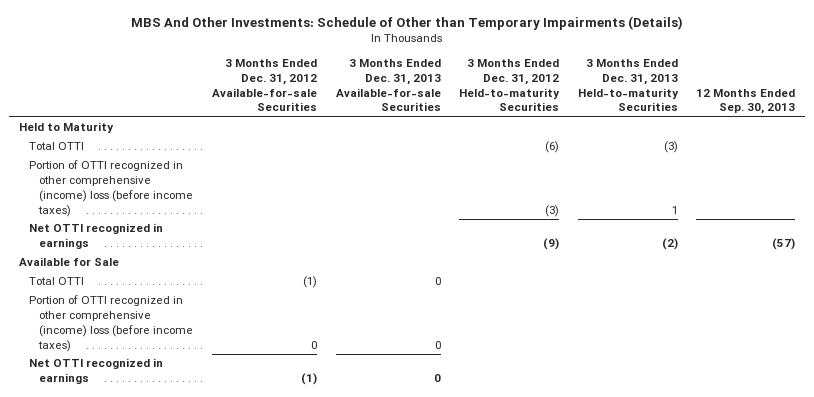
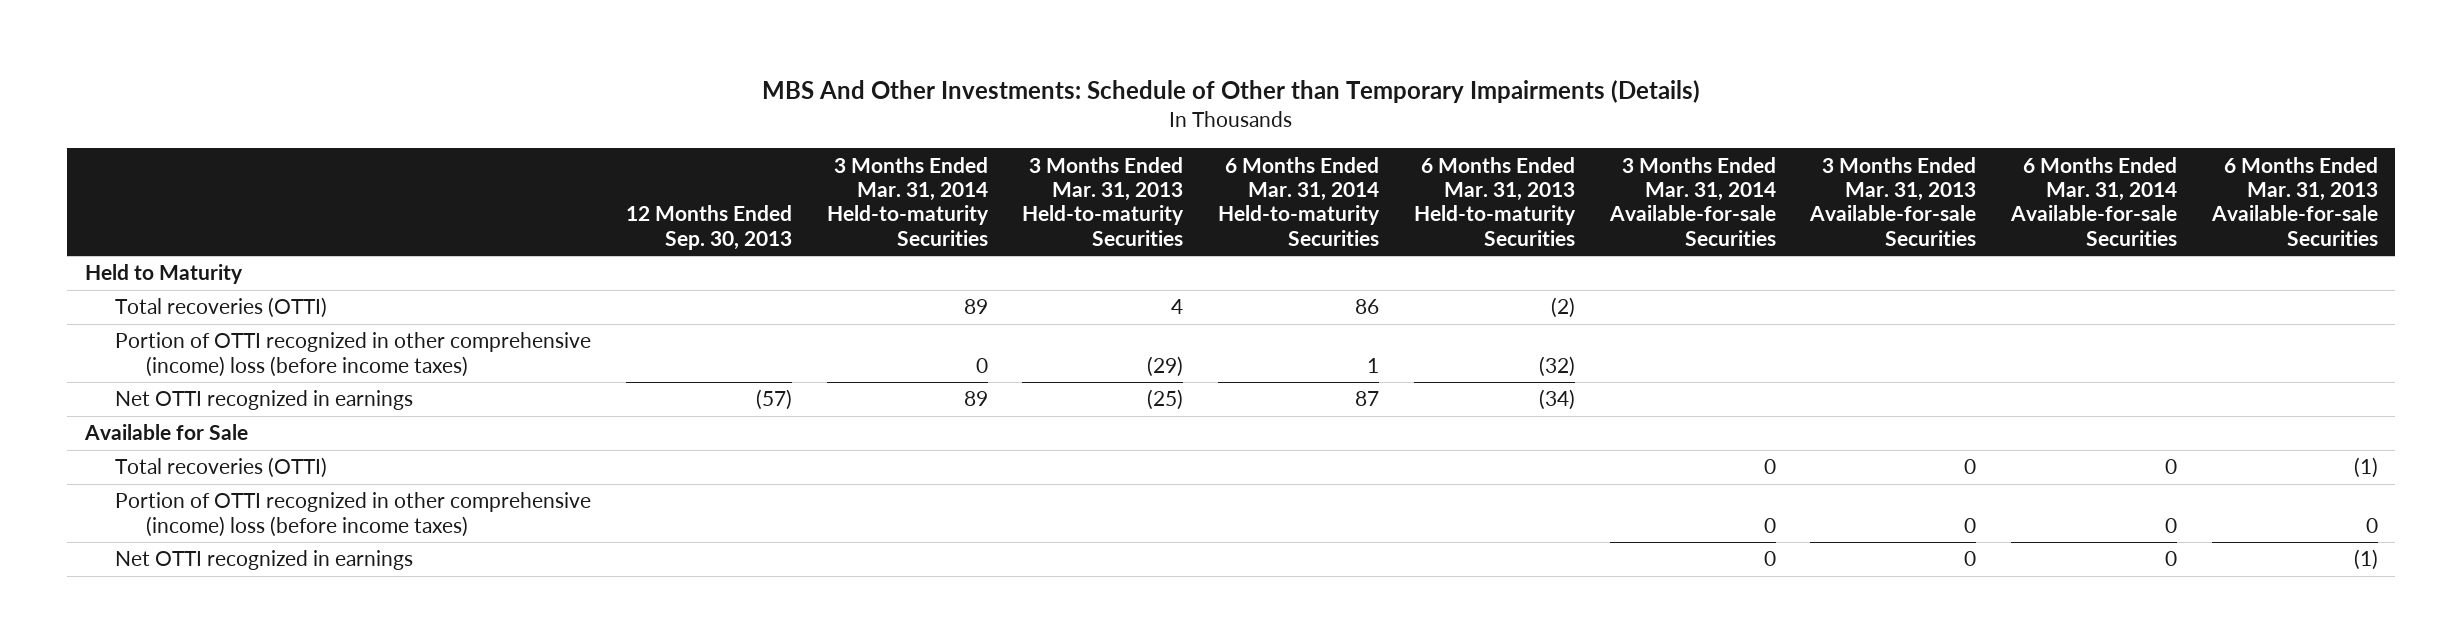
- | 3 Months Ended Dec. 31, 2012 Available-for-sale Securities | 3 Months Ended Dec. 31, 2013 Available-for-sale Securities | 3 Months Ended Dec. 31, 2012 Held-to-maturity Securities | 3 Months Ended Dec. 31, 2013 Held-to-maturity Securities | 12 Months Ended Sep. 30, 2013
+ | 12 Months Ended Sep. 30, 2013 | 3 Months Ended Mar. 31, 2014 Held-to-maturity Securities | 3 Months Ended Mar. 31, 2013 Held-to-maturity Securities | 6 Months Ended Mar. 31, 2014 Held-to-maturity Securities | 6 Months Ended Mar. 31, 2013 Held-to-maturity Securities | 3 Months Ended Mar. 31, 2014 Available-for-sale Securities | 3 Months Ended Mar. 31, 2013 Available-for-sale Securities | 6 Months Ended Mar. 31, 2014 Available-for-sale Securities | 6 Months Ended Mar. 31, 2013 Available-for-sale Securities
- Total OTTI | | | (6) | (3) |
+ Total recoveries (OTTI) | | 89 | 4 | 86 | (2) | | | |
- Total OTTI | (1) | 0 | | |
+ Total recoveries (OTTI) | | | | | | 0 | 0 | 0 | (1)

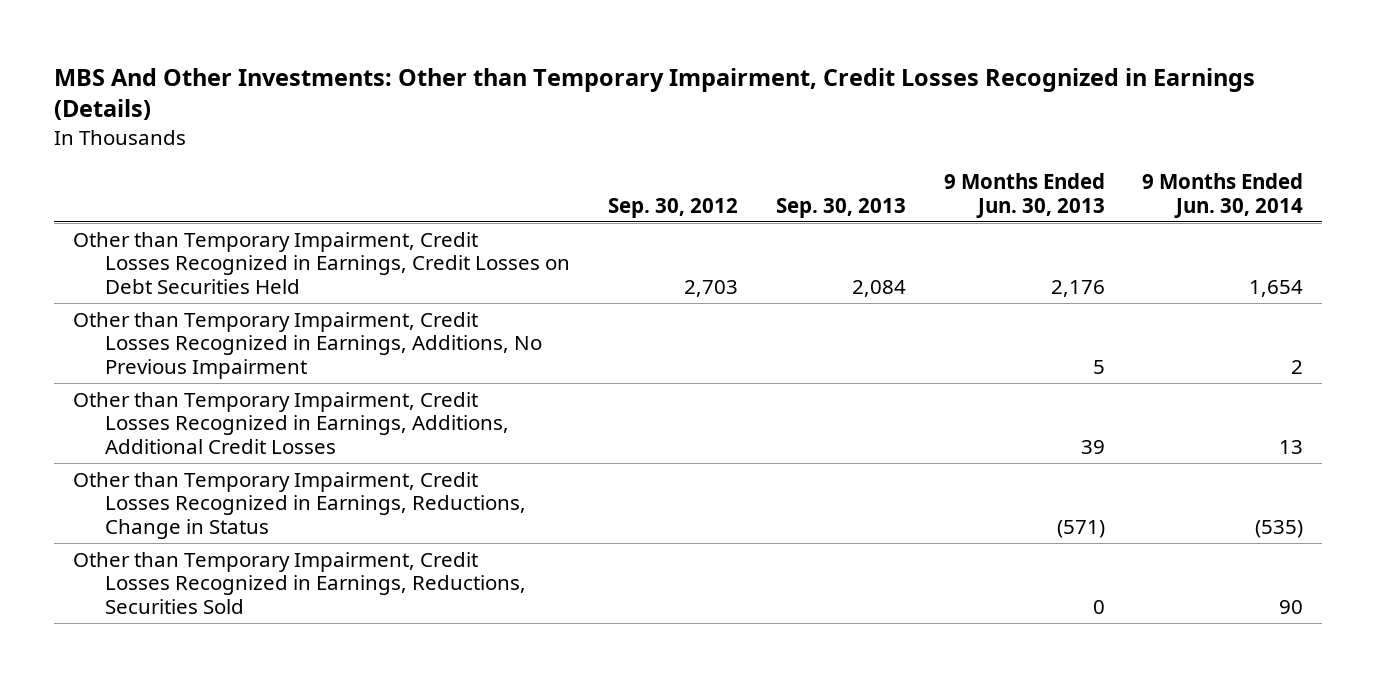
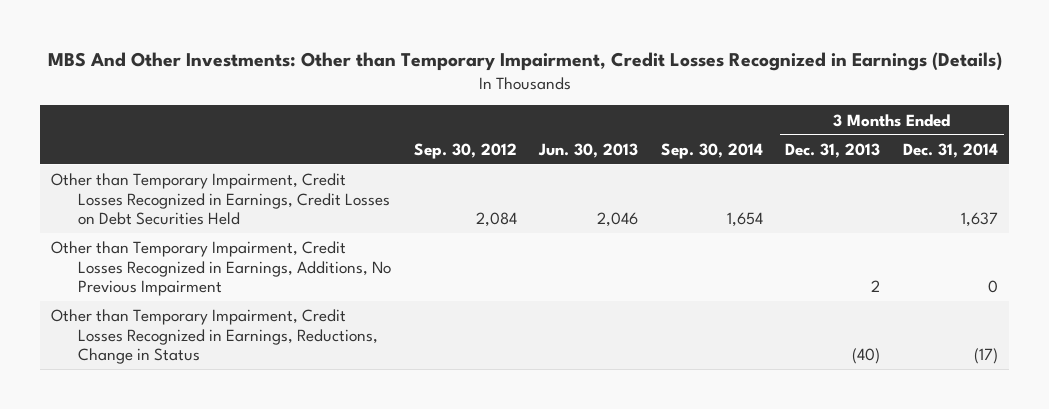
- | Sep. 30, 2012 | Sep. 30, 2013 | 9 Months Ended Jun. 30, 2013 | 9 Months Ended Jun. 30, 2014
+ | Sep. 30, 2012 | Jun. 30, 2013 | Sep. 30, 2014 | 3 Months Ended Dec. 31, 2013 | 3 Months Ended Dec. 31, 2014
- Other than Temporary Impairment, Credit Losses Recognized in Earnings, Credit Losses on Debt Securities Held | 2,703 | 2,084 | 2,176 | 1,654
+ Other than Temporary Impairment, Credit Losses Recognized in Earnings, Credit Losses on Debt Securities Held | 2,084 | 2,046 | 1,654 | | 1,637
- Other than Temporary Impairment, Credit Losses Recognized in Earnings, Additions, Additional Credit Losses | | | 39 | 13
- Other than Temporary Impairment, Credit Losses Recognized in Earnings, Reductions, Securities Sold | | | 0 | 90

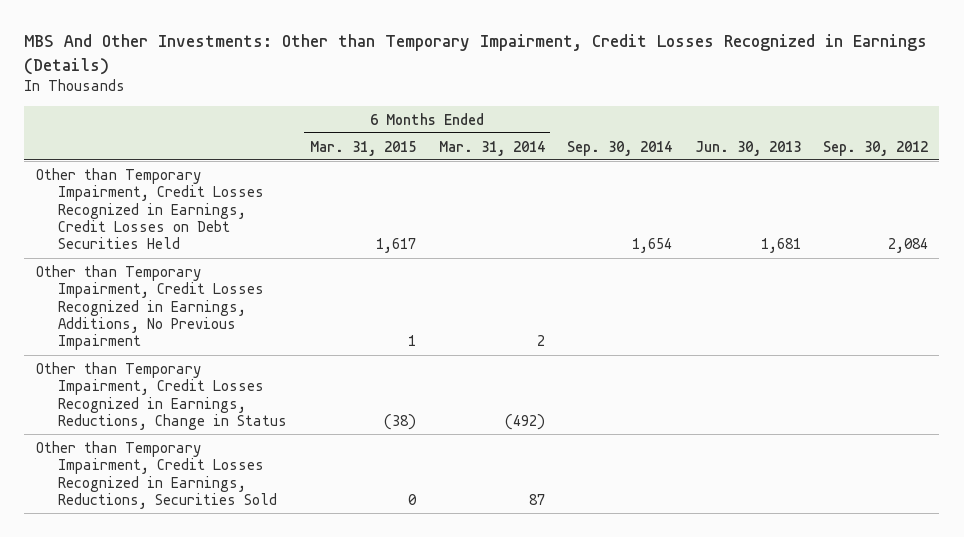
- | Sep. 30, 2012 | Jun. 30, 2013 | Sep. 30, 2014 | 3 Months Ended Dec. 31, 2013 | 3 Months Ended Dec. 31, 2014
+ | 6 Months Ended Mar. 31, 2015 | 6 Months Ended Mar. 31, 2014 | Sep. 30, 2014 | Jun. 30, 2013 | Sep. 30, 2012
- Other than Temporary Impairment, Credit Losses Recognized in Earnings, Credit Losses on Debt Securities Held | 2,084 | 2,046 | 1,654 | | 1,637
+ Other than Temporary Impairment, Credit Losses Recognized in Earnings, Credit Losses on Debt Securities Held | 1,617 | | 1,654 | 1,681 | 2,084
+ Other than Temporary Impairment, Credit Losses Recognized in Earnings, Reductions, Securities Sold | 0 | 87 | | |

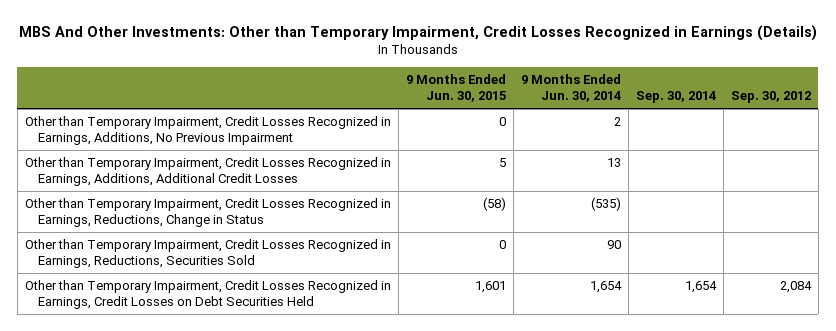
- | 6 Months Ended Mar. 31, 2015 | 6 Months Ended Mar. 31, 2014 | Sep. 30, 2014 | Jun. 30, 2013 | Sep. 30, 2012
+ | 9 Months Ended Jun. 30, 2015 | 9 Months Ended Jun. 30, 2014 | Sep. 30, 2014 | Sep. 30, 2012
+ Other than Temporary Impairment, Credit Losses Recognized in Earnings, Additions, Additional Credit Losses | 5 | 13 | |
moved down: Other than Temporary Impairment, Credit Losses Recognized in Earnings, Credit Losses on Debt Securities Held | 1,601 | 1,654 | 1,654 | 2,084

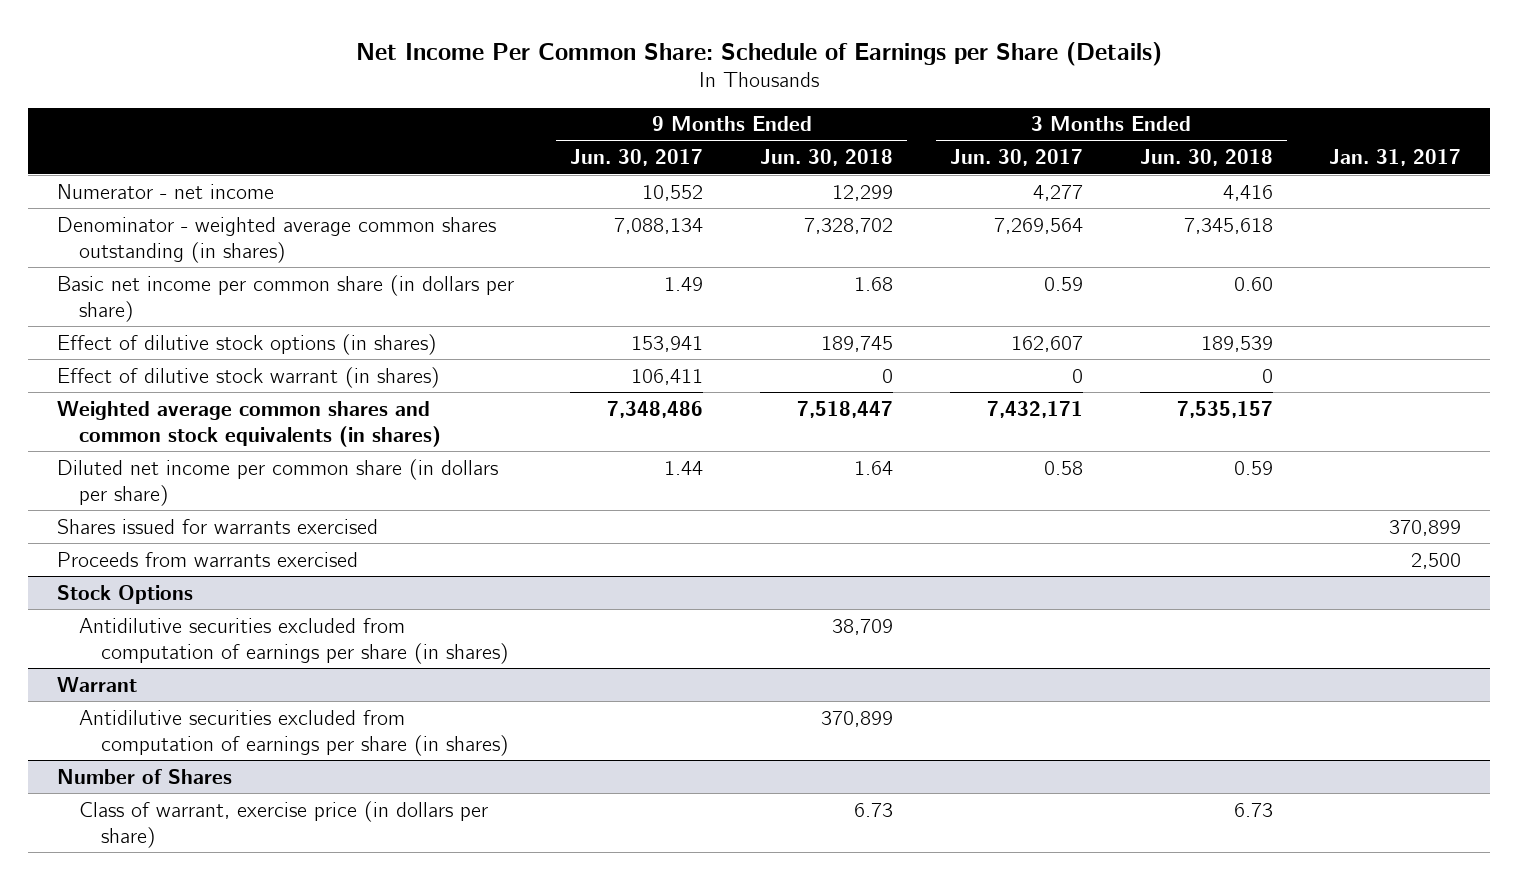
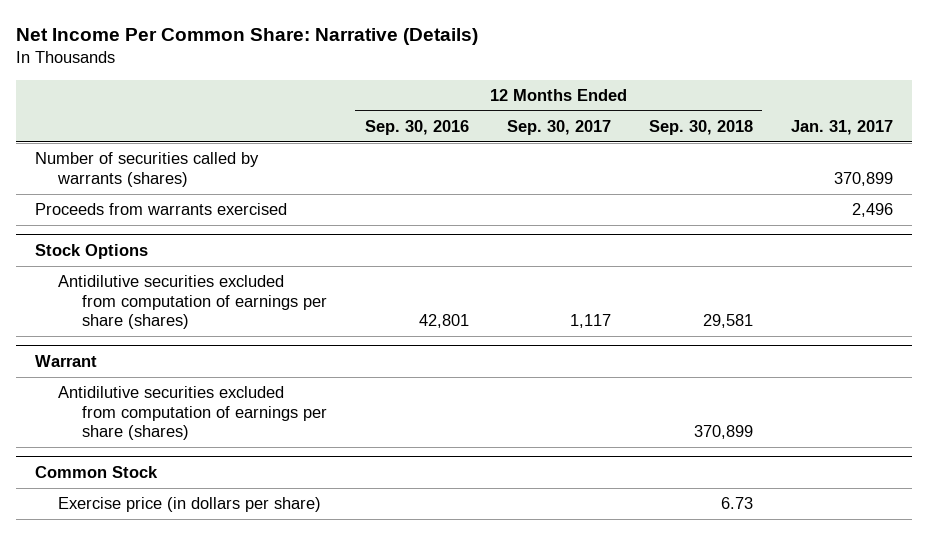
- Net Income Per Common Share: Schedule of Earnings per Share (Details)
+ Net Income Per Common Share: Narrative (Details)
- | 9 Months Ended Jun. 30, 2017 | 9 Months Ended Jun. 30, 2018 | 3 Months Ended Jun. 30, 2017 | 3 Months Ended Jun. 30, 2018 | Jan. 31, 2017
+ | 12 Months Ended Sep. 30, 2016 | 12 Months Ended Sep. 30, 2017 | 12 Months Ended Sep. 30, 2018 | Jan. 31, 2017
- Numerator - net income | 10,552 | 12,299 | 4,277 | 4,416 |
- Denominator - weighted average common shares outstanding (in shares) | 7,088,134 | 7,328,702 | 7,269,564 | 7,345,618 |
- Basic net income per common share (in dollars per share) | 1.49 | 1.68 | 0.59 | 0.60 |
- Effect of dilutive stock options (in shares) | 153,941 | 189,745 | 162,607 | 189,539 |
- Effect of dilutive stock warrant (in shares) | 106,411 | 0 | 0 | 0 |
- Weighted average common shares and common stock equivalents (in shares) | 7,348,486 | 7,518,447 | 7,432,171 | 7,535,157 |
- Diluted net income per common share (in dollars per share) | 1.44 | 1.64 | 0.58 | 0.59 |
- Shares issued for warrants exercised | | | | | 370,899
- Proceeds from warrants exercised | | | | | 2,500
+ Number of securities called by warrants (shares) | | | | 370,899
+ Proceeds from warrants exercised | | | | 2,496
@ Stock Options
- Antidilutive securities excluded from computation of earnings per share (in shares) | | 38,709 | | |
+ Antidilutive securities excluded from computation of earnings per share (shares) | 42,801 | 1,117 | 29,581 |
@ Warrant
- Antidilutive securities excluded from computation of earnings per share (in shares) | | 370,899 | | |
- Number of Shares
- Class of warrant, exercise price (in dollars per share) | | 6.73 | | 6.73 |
@ Warrant
+ Antidilutive securities excluded from computation of earnings per share (shares) | | | 370,899 |
+ Common Stock
+ Exercise price (in dollars per share) | | | 6.73 |

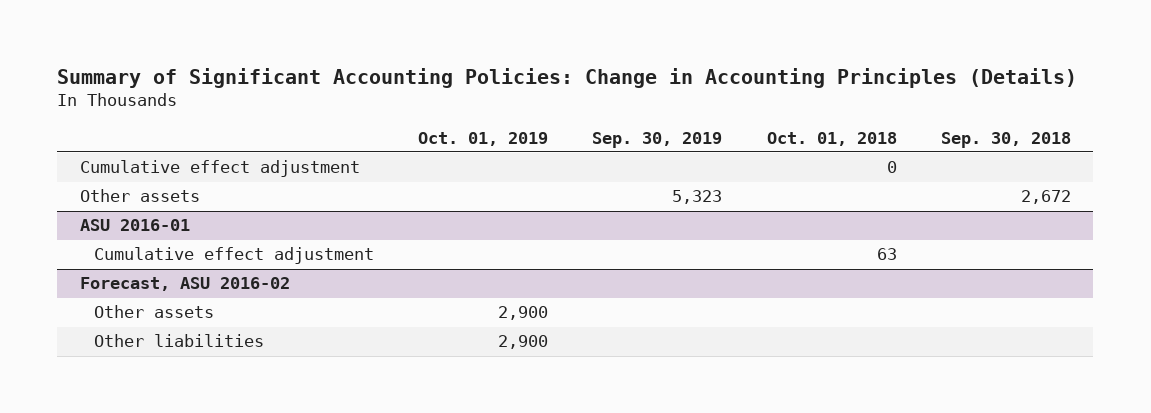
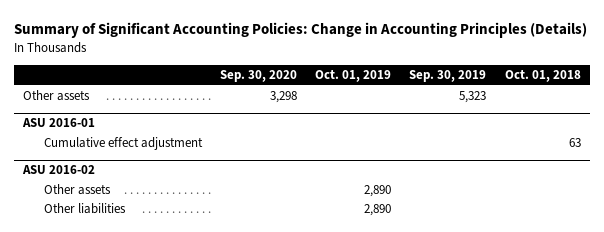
- | Oct. 01, 2019 | Sep. 30, 2019 | Oct. 01, 2018 | Sep. 30, 2018
+ | Sep. 30, 2020 | Oct. 01, 2019 | Sep. 30, 2019 | Oct. 01, 2018
- Cumulative effect adjustment | | | 0 |
- Forecast, ASU 2016-02
- Other assets | 2,900 | | |
- Other liabilities | 2,900 | | |
+ ASU 2016-02
+ Other assets | | 2,890 | |
+ Other liabilities | | 2,890 | |

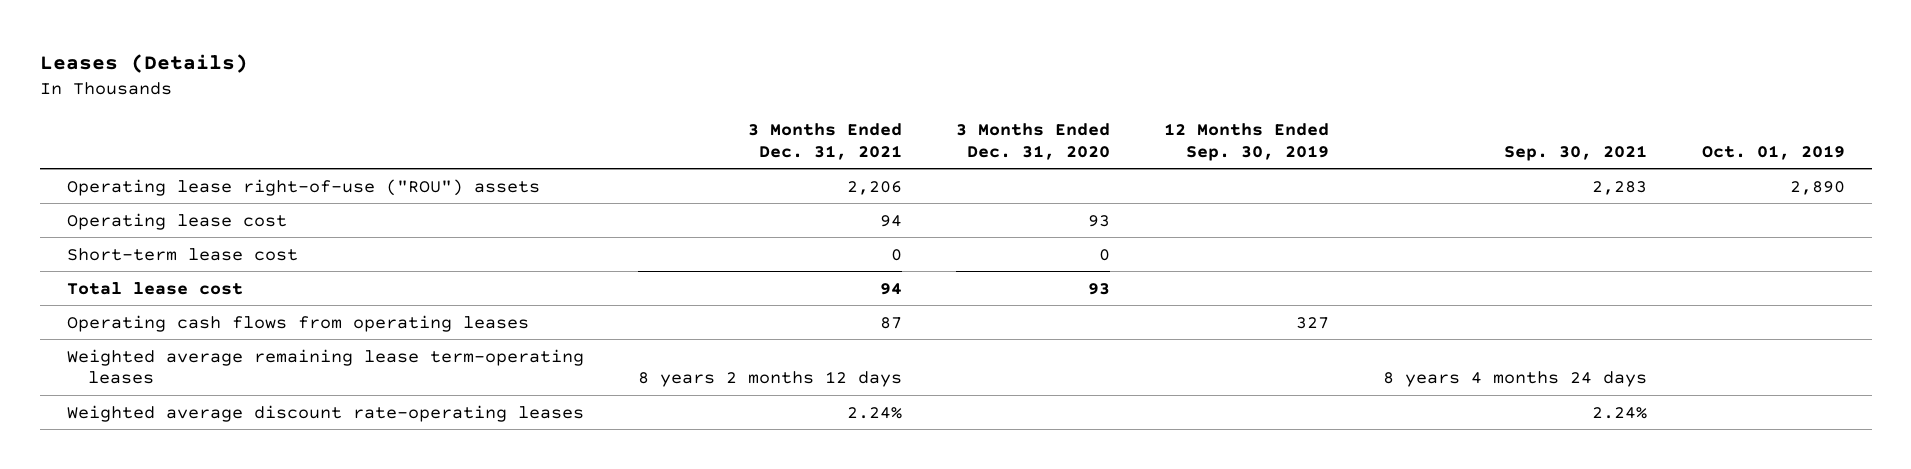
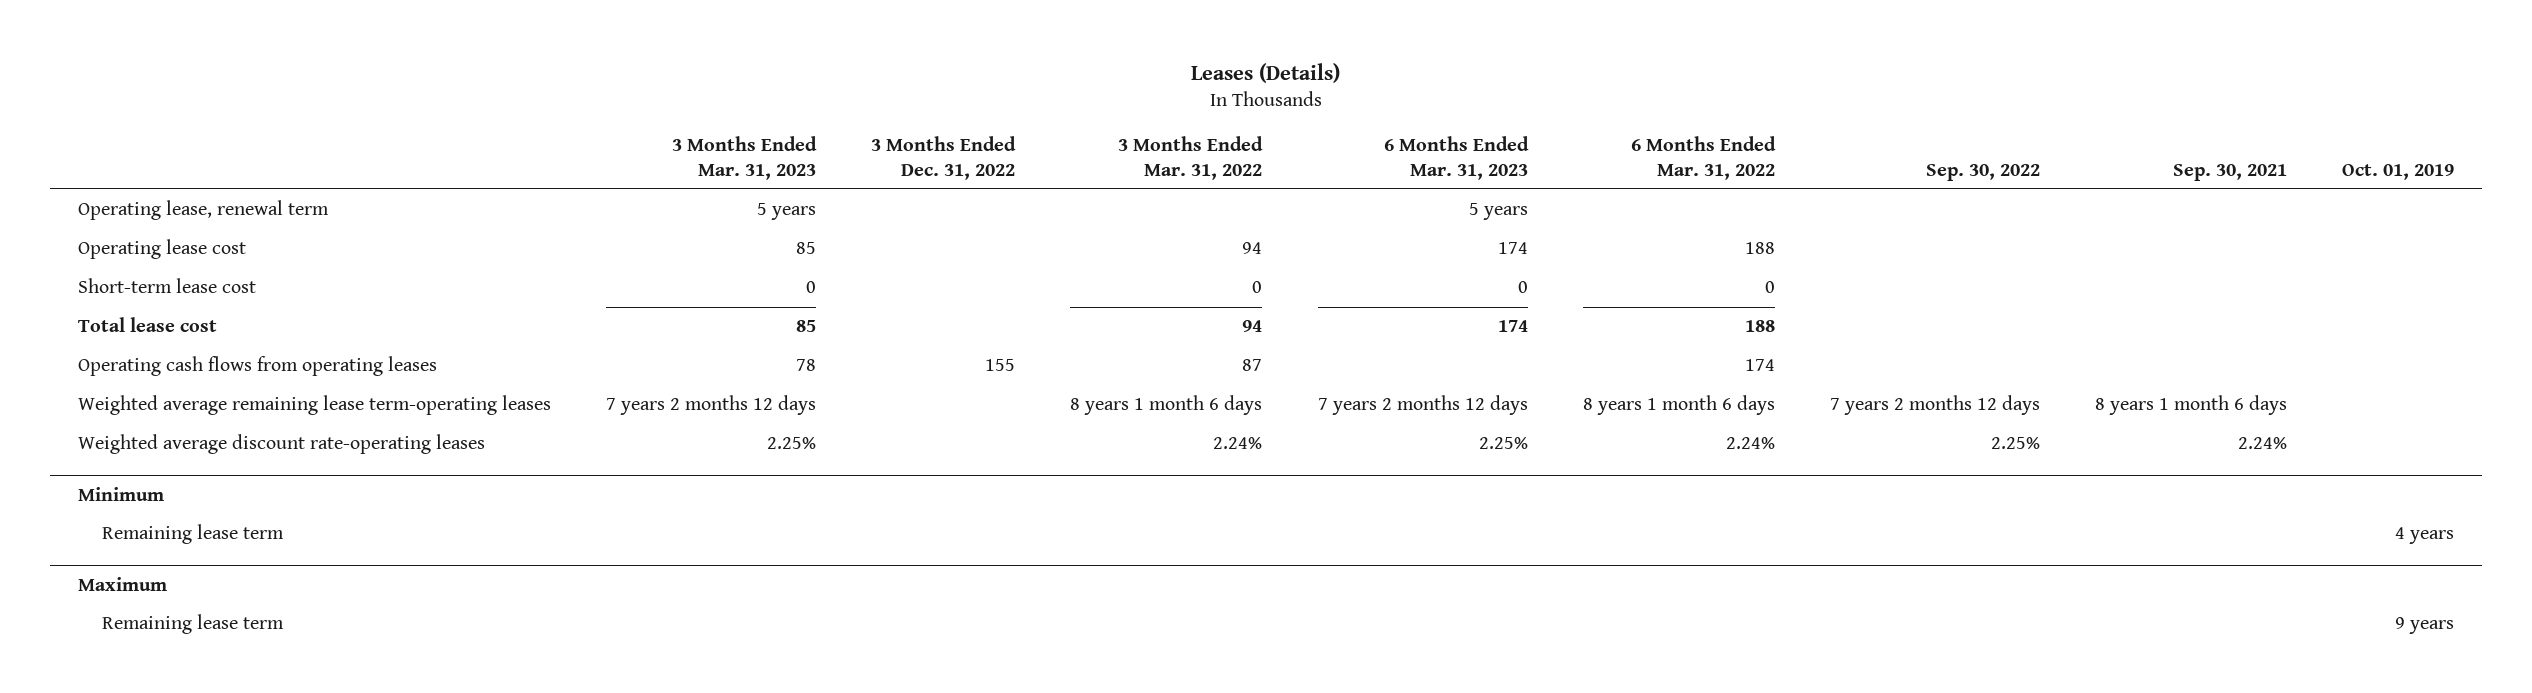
- | 3 Months Ended Dec. 31, 2021 | 3 Months Ended Dec. 31, 2020 | 12 Months Ended Sep. 30, 2019 | Sep. 30, 2021 | Oct. 01, 2019
+ | 3 Months Ended Mar. 31, 2023 | 3 Months Ended Dec. 31, 2022 | 3 Months Ended Mar. 31, 2022 | 6 Months Ended Mar. 31, 2023 | 6 Months Ended Mar. 31, 2022 | Sep. 30, 2022 | Sep. 30, 2021 | Oct. 01, 2019
- Operating lease right-of-use ("ROU") assets | 2,206 | | | 2,283 | 2,890
+ Operating lease, renewal term | 5 years | | | 5 years | | | |
- Weighted average remaining lease term-operating leases | 8 years 2 months 12 days | | | 8 years 4 months 24 days |
+ Weighted average remaining lease term-operating leases | 7 years 2 months 12 days | | 8 years 1 month 6 days | 7 years 2 months 12 days | 8 years 1 month 6 days | 7 years 2 months 12 days | 8 years 1 month 6 days |
+ Minimum
+ Remaining lease term | | | | | | | | 4 years
+ Maximum
+ Remaining lease term | | | | | | | | 9 years

